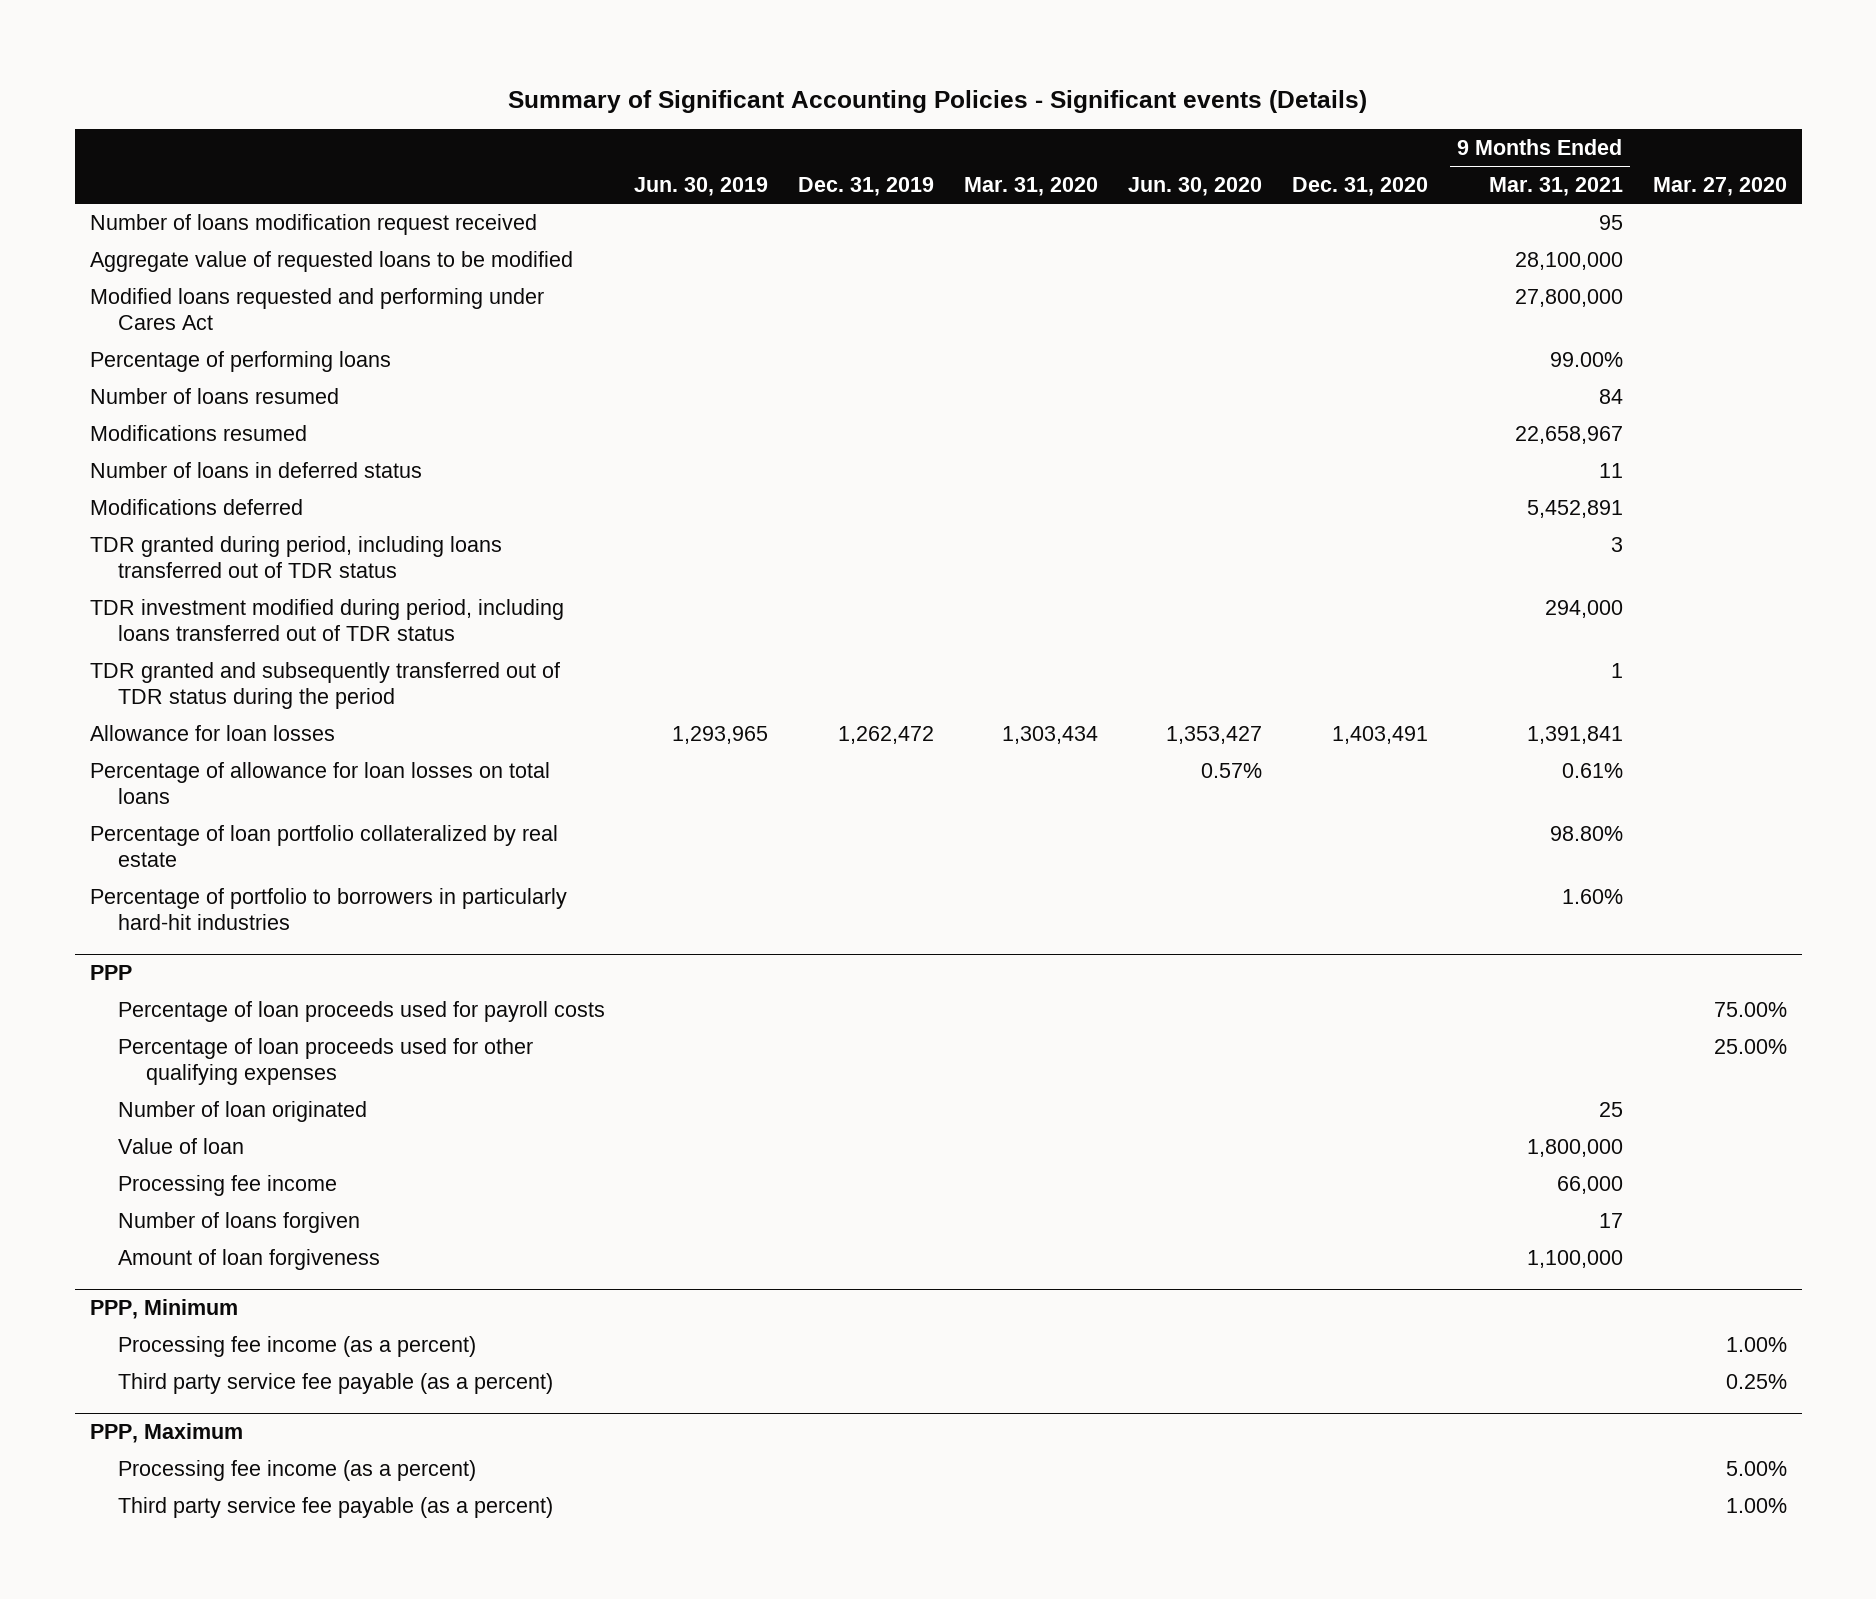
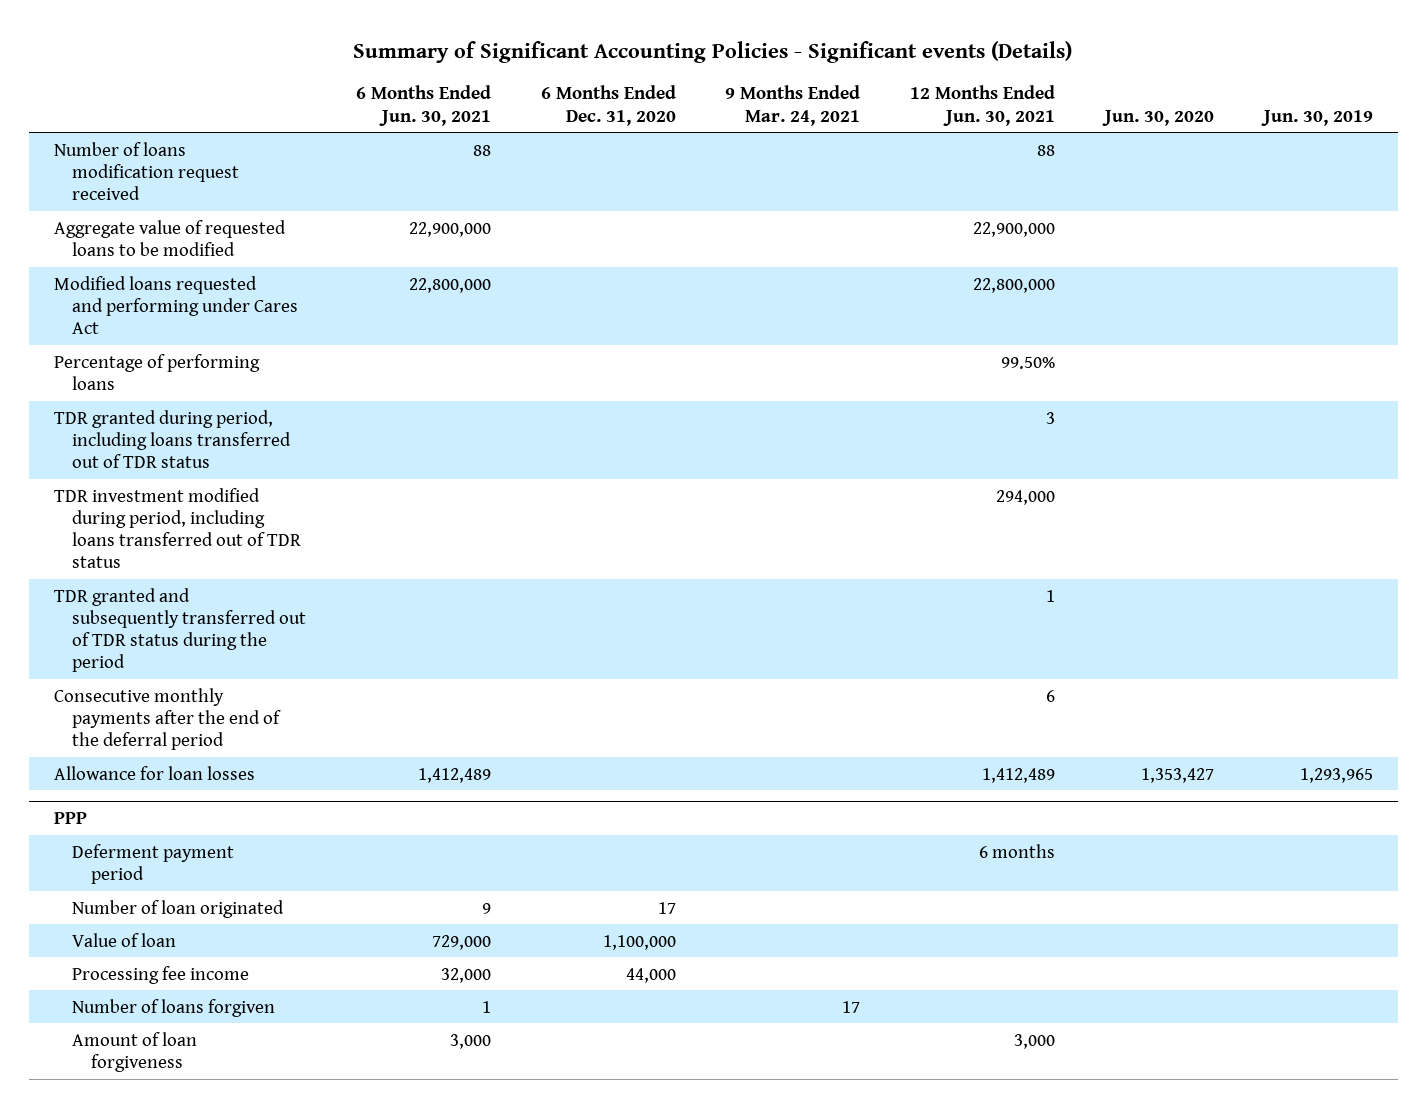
- | Jun. 30, 2019 | Dec. 31, 2019 | Mar. 31, 2020 | Jun. 30, 2020 | Dec. 31, 2020 | 9 Months Ended Mar. 31, 2021 | Mar. 27, 2020
+ | 6 Months Ended Jun. 30, 2021 | 6 Months Ended Dec. 31, 2020 | 9 Months Ended Mar. 24, 2021 | 12 Months Ended Jun. 30, 2021 | Jun. 30, 2020 | Jun. 30, 2019
- Number of loans resumed | | | | | | 84 |
- Modifications resumed | | | | | | 22,658,967 |
- Number of loans in deferred status | | | | | | 11 |
- Modifications deferred | | | | | | 5,452,891 |
+ Consecutive monthly payments after the end of the deferral period | | | | 6 | |
- Percentage of allowance for loan losses on total loans | | | | 0.57% | | 0.61% |
- Percentage of loan portfolio collateralized by real estate | | | | | | 98.80% |
- Percentage of portfolio to borrowers in particularly hard-hit industries | | | | | | 1.60% |
@ PPP
- Percentage of loan proceeds used for payroll costs | | | | | | | 75.00%
- Percentage of loan proceeds used for other qualifying expenses | | | | | | | 25.00%
+ Deferment payment period | | | | 6 months | |
- PPP, Minimum
- Processing fee income (as a percent) | | | | | | | 1.00%
- Third party service fee payable (as a percent) | | | | | | | 0.25%
- PPP, Maximum
- Processing fee income (as a percent) | | | | | | | 5.00%
- Third party service fee payable (as a percent) | | | | | | | 1.00%

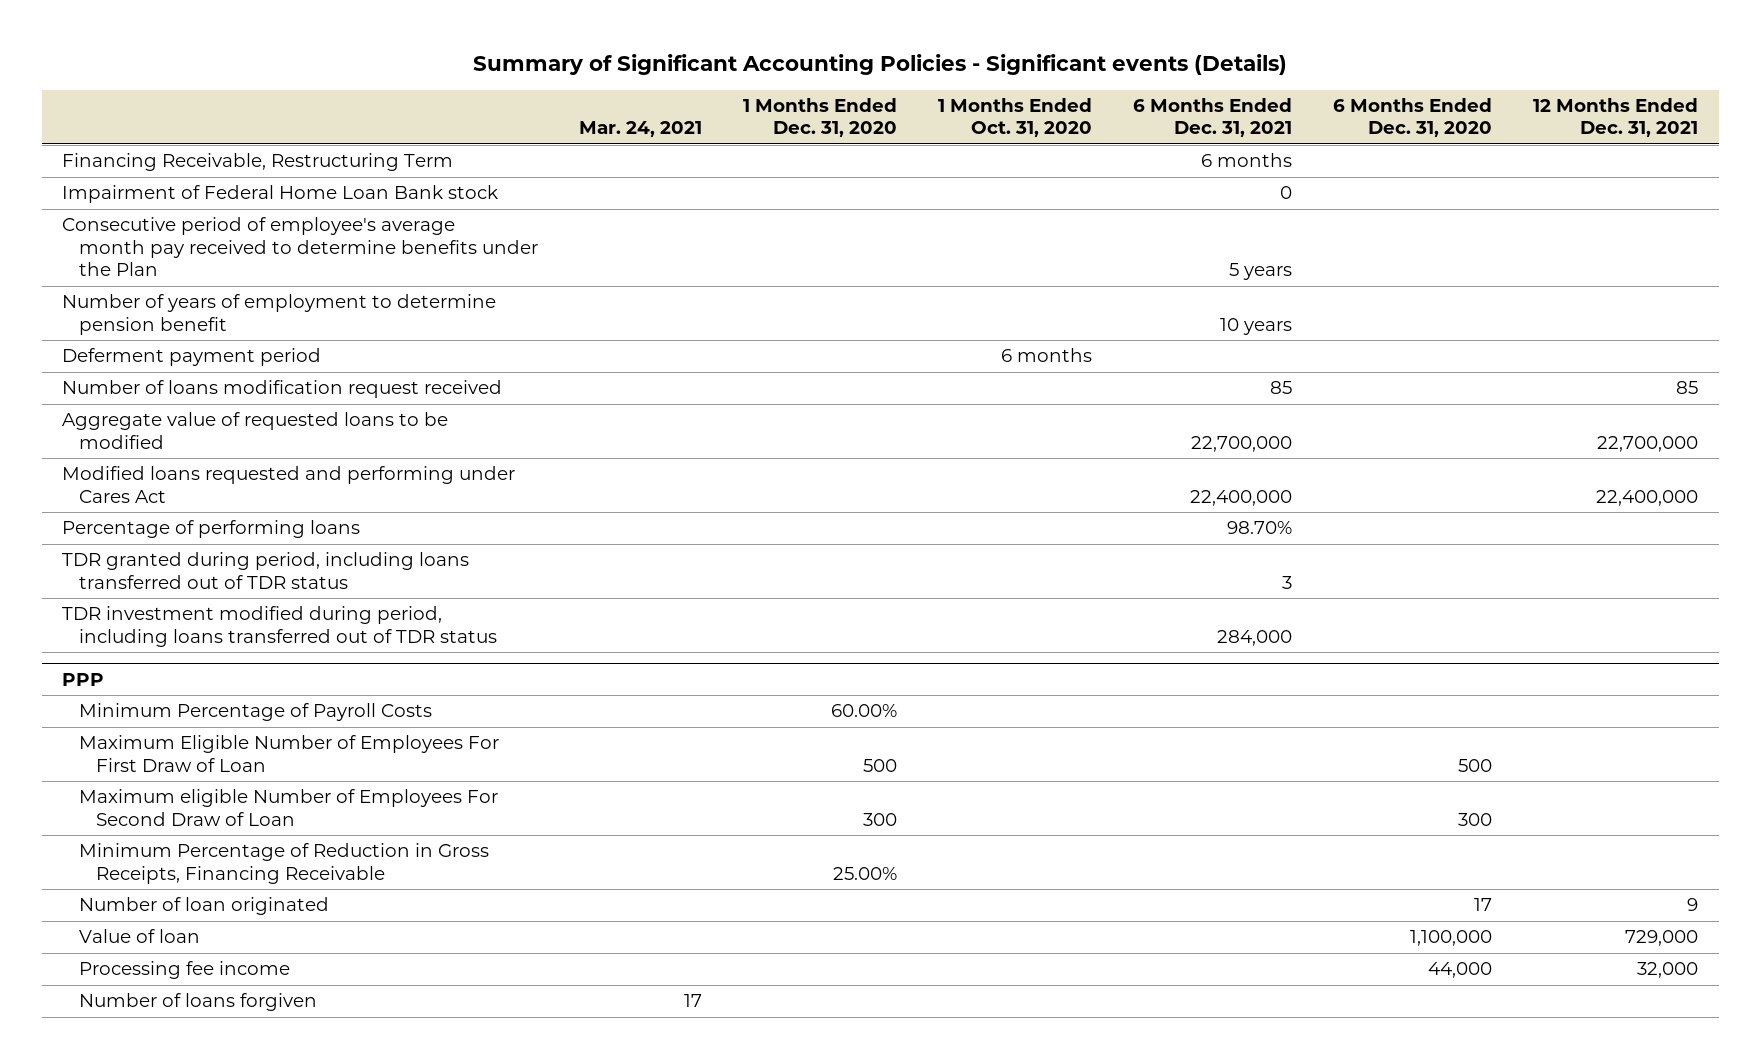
- | 6 Months Ended Jun. 30, 2021 | 6 Months Ended Dec. 31, 2020 | 9 Months Ended Mar. 24, 2021 | 12 Months Ended Jun. 30, 2021 | Jun. 30, 2020 | Jun. 30, 2019
+ | Mar. 24, 2021 | 1 Months Ended Dec. 31, 2020 | 1 Months Ended Oct. 31, 2020 | 6 Months Ended Dec. 31, 2021 | 6 Months Ended Dec. 31, 2020 | 12 Months Ended Dec. 31, 2021
+ Financing Receivable, Restructuring Term | | | | 6 months | |
+ Impairment of Federal Home Loan Bank stock | | | | 0 | |
+ Consecutive period of employee's average month pay received to determine benefits under the Plan | | | | 5 years | |
+ Number of years of employment to determine pension benefit | | | | 10 years | |
+ Deferment payment period | | | 6 months | | |
- TDR granted and subsequently transferred out of TDR status during the period | | | | 1 | |
- Consecutive monthly payments after the end of the deferral period | | | | 6 | |
- Allowance for loan losses | 1,412,489 | | | 1,412,489 | 1,353,427 | 1,293,965
@ PPP
- Deferment payment period | | | | 6 months | |
+ Minimum Percentage of Payroll Costs | | 60.00% | | | |
+ Maximum Eligible Number of Employees For First Draw of Loan | | 500 | | | 500 |
+ Maximum eligible Number of Employees For Second Draw of Loan | | 300 | | | 300 |
+ Minimum Percentage of Reduction in Gross Receipts, Financing Receivable | | 25.00% | | | |
- Amount of loan forgiveness | 3,000 | | | 3,000 | |

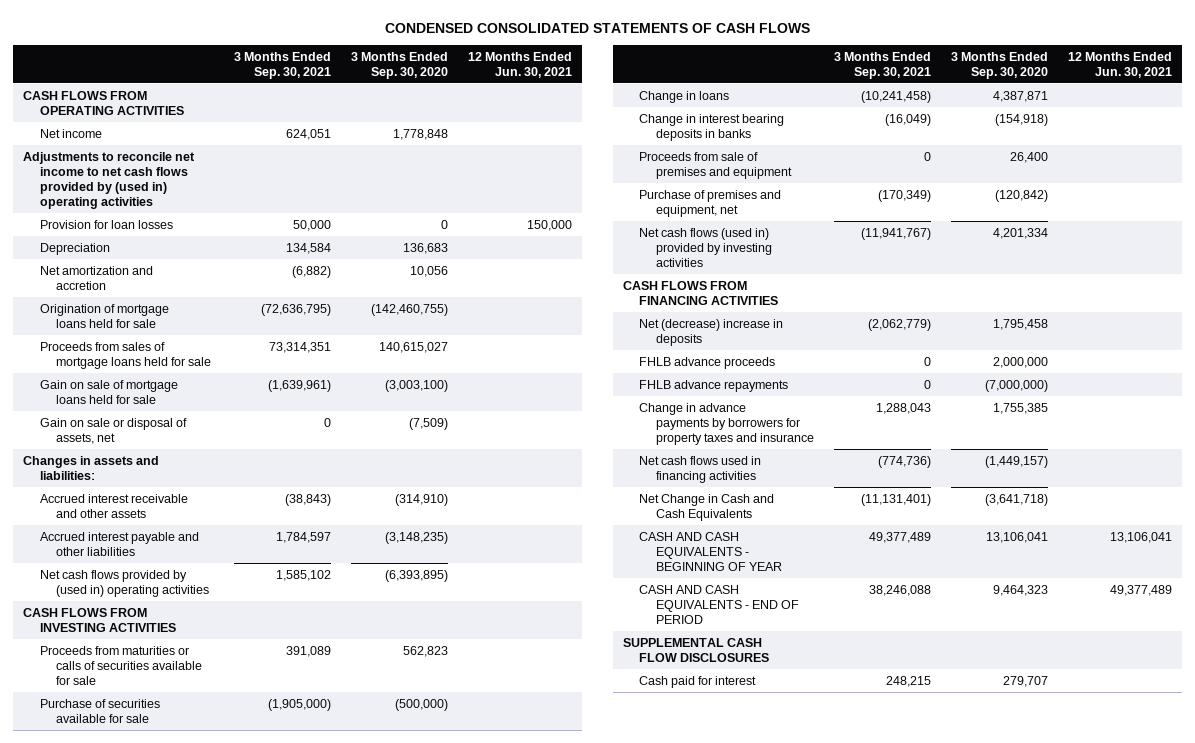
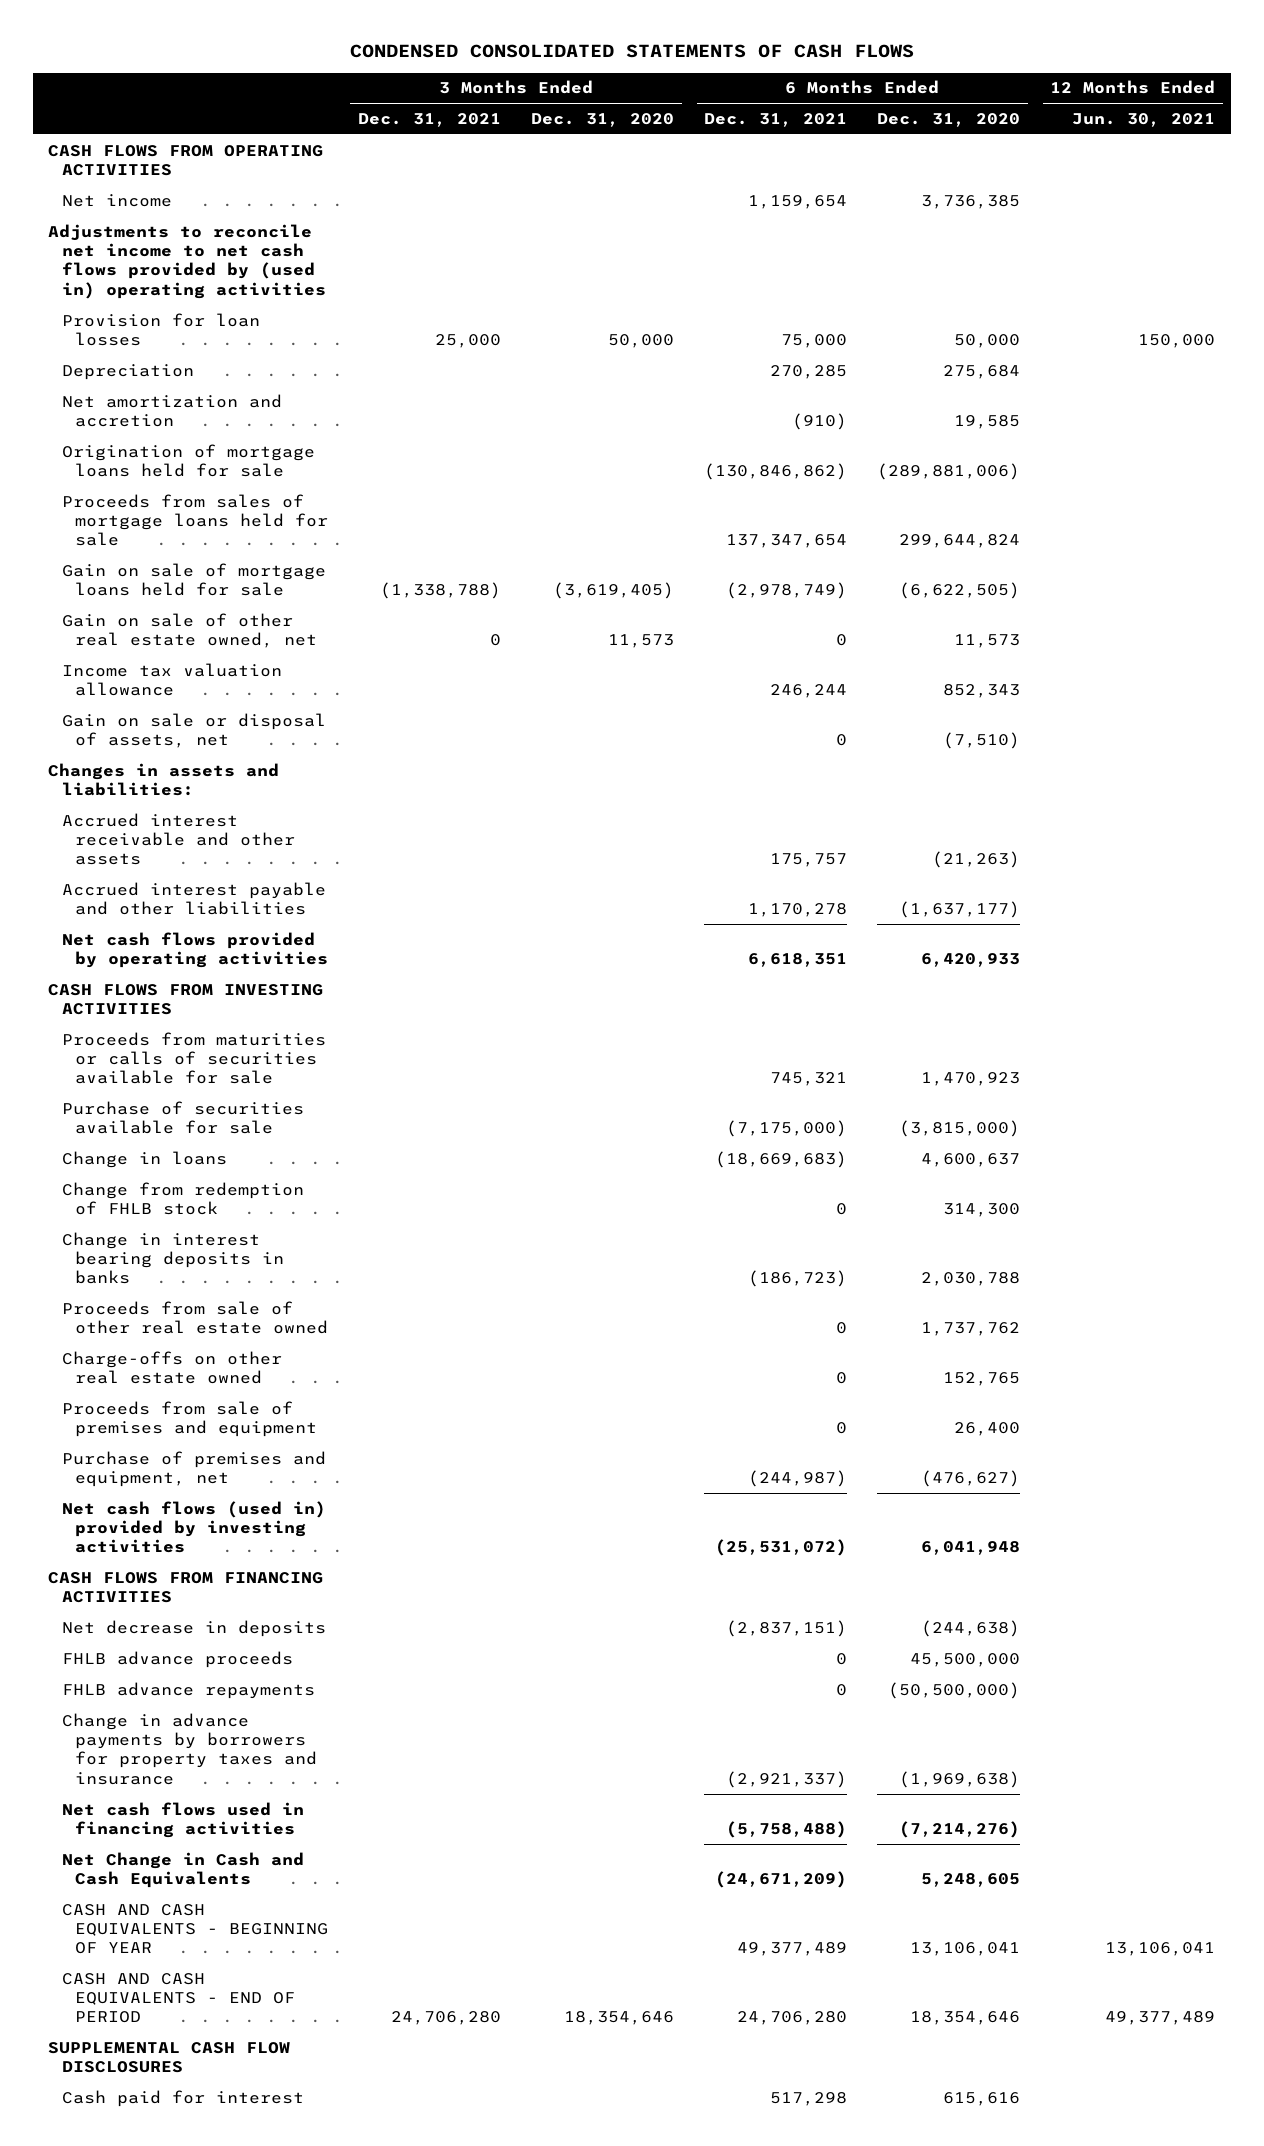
- | 3 Months Ended Sep. 30, 2021 | 3 Months Ended Sep. 30, 2020 | 12 Months Ended Jun. 30, 2021
+ | 3 Months Ended Dec. 31, 2021 | 3 Months Ended Dec. 31, 2020 | 6 Months Ended Dec. 31, 2021 | 6 Months Ended Dec. 31, 2020 | 12 Months Ended Jun. 30, 2021
+ Gain on sale of other real estate owned, net | 0 | 11,573 | 0 | 11,573 |
+ Income tax valuation allowance | | | 246,244 | 852,343 |
- Net cash flows provided by (used in) operating activities | 1,585,102 | (6,393,895) |
+ Net cash flows provided by operating activities | | | 6,618,351 | 6,420,933 |
+ Change from redemption of FHLB stock | | | 0 | 314,300 |
+ Proceeds from sale of other real estate owned | | | 0 | 1,737,762 |
+ Charge-offs on other real estate owned | | | 0 | 152,765 |
- Net (decrease) increase in deposits | (2,062,779) | 1,795,458 |
+ Net decrease in deposits | | | (2,837,151) | (244,638) |

